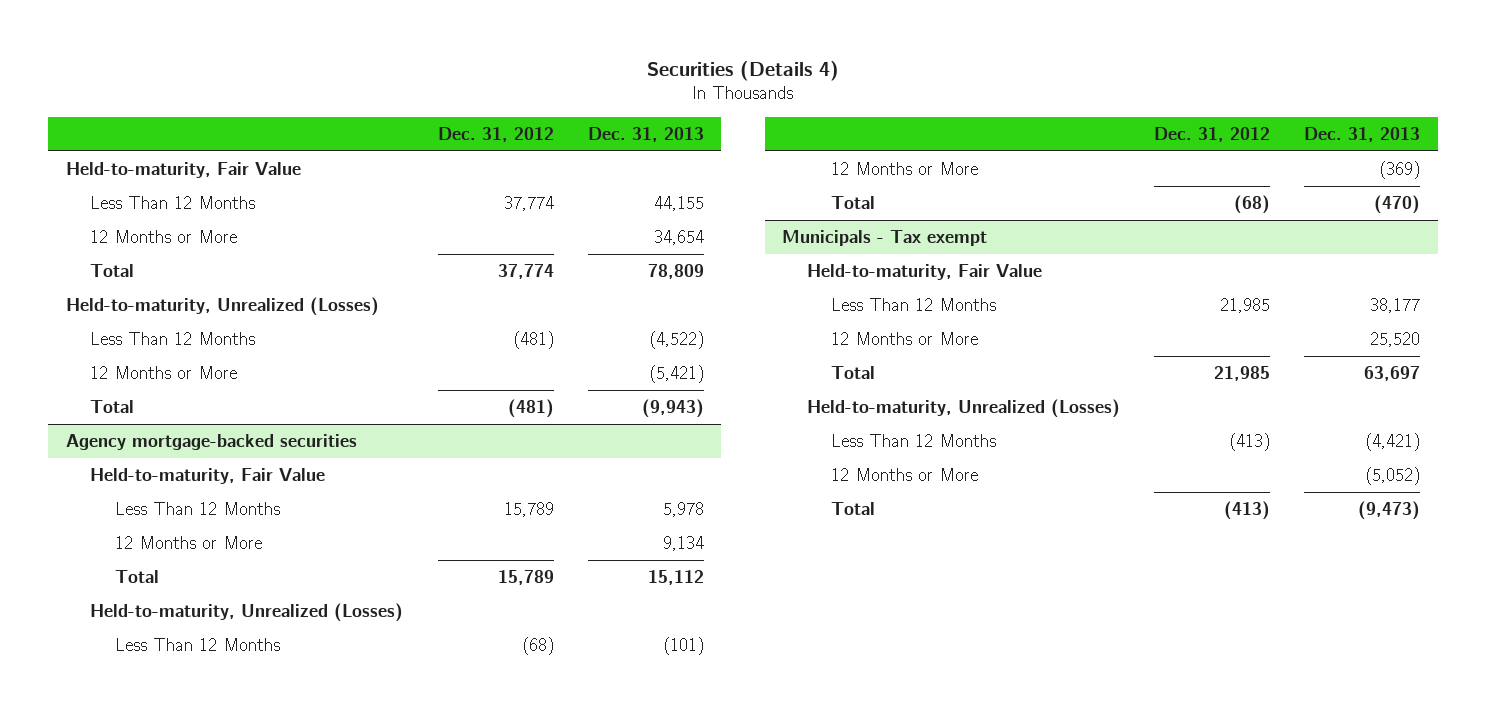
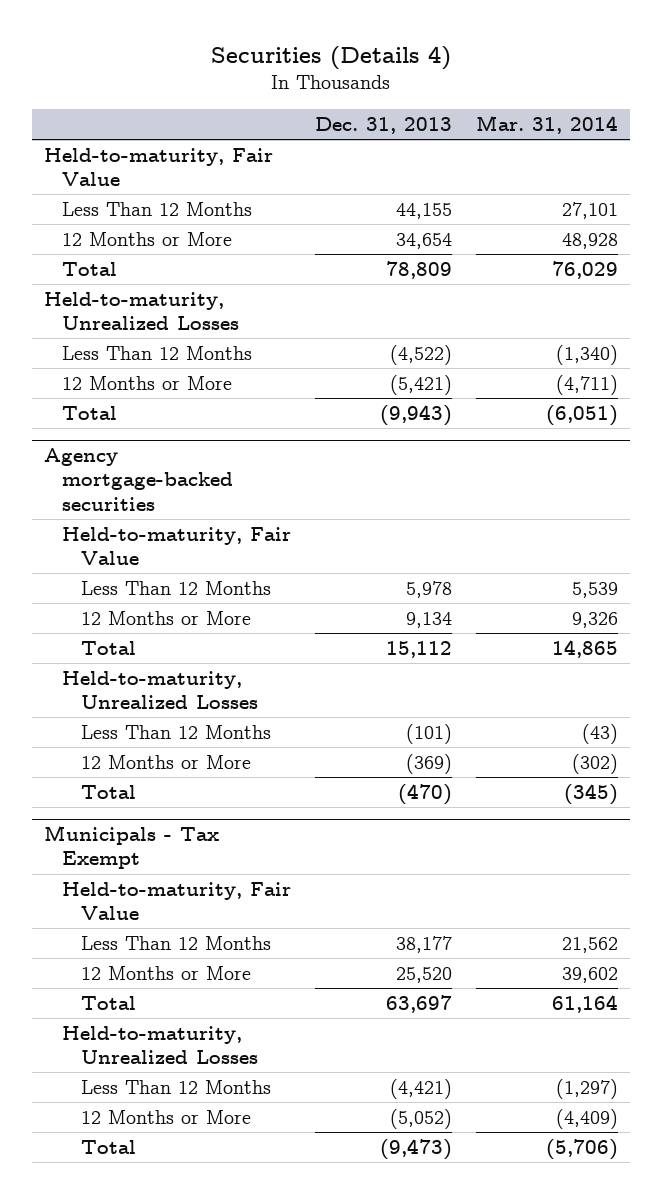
- | Dec. 31, 2012 | Dec. 31, 2013
+ | Dec. 31, 2013 | Mar. 31, 2014
- Held-to-maturity, Unrealized (Losses)
+ Held-to-maturity, Unrealized Losses
@ Agency mortgage-backed securities
- Held-to-maturity, Unrealized (Losses)
+ Held-to-maturity, Unrealized Losses
- Municipals - Tax exempt
+ Municipals - Tax Exempt
- Held-to-maturity, Unrealized (Losses)
+ Held-to-maturity, Unrealized Losses

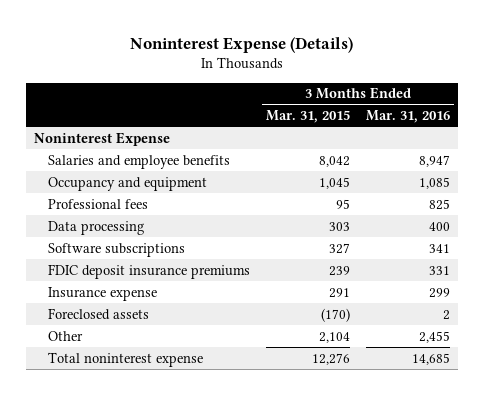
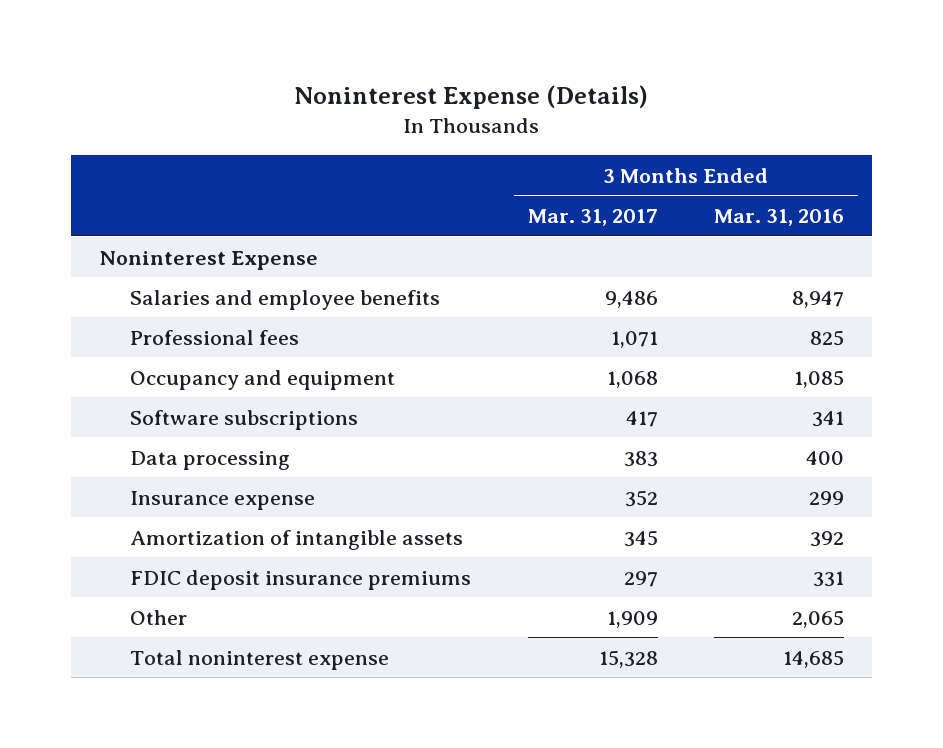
- | 3 Months Ended Mar. 31, 2015 | 3 Months Ended Mar. 31, 2016
+ | 3 Months Ended Mar. 31, 2017 | 3 Months Ended Mar. 31, 2016
moved down: Occupancy and equipment | 1,068 | 1,085
moved down: Data processing | 383 | 400
- Foreclosed assets | (170) | 2
- Other | 2,104 | 2,455
+ Amortization of intangible assets | 345 | 392
moved down: FDIC deposit insurance premiums | 297 | 331
+ Other | 1,909 | 2,065

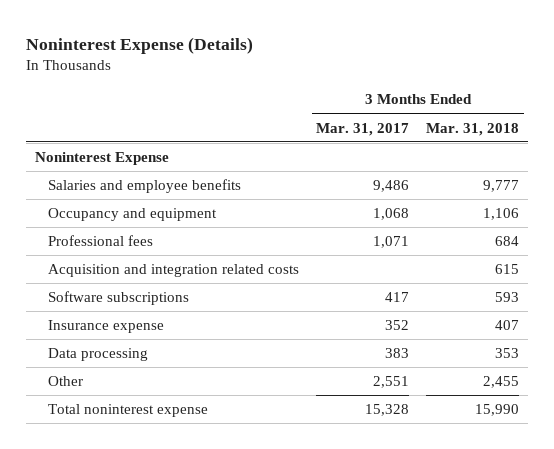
- | 3 Months Ended Mar. 31, 2017 | 3 Months Ended Mar. 31, 2016
+ | 3 Months Ended Mar. 31, 2017 | 3 Months Ended Mar. 31, 2018
moved down: Professional fees | 1,071 | 684
+ Acquisition and integration related costs | | 615
- Amortization of intangible assets | 345 | 392
- FDIC deposit insurance premiums | 297 | 331
- Other | 1,909 | 2,065
moved down: Data processing | 383 | 353
+ Other | 2,551 | 2,455

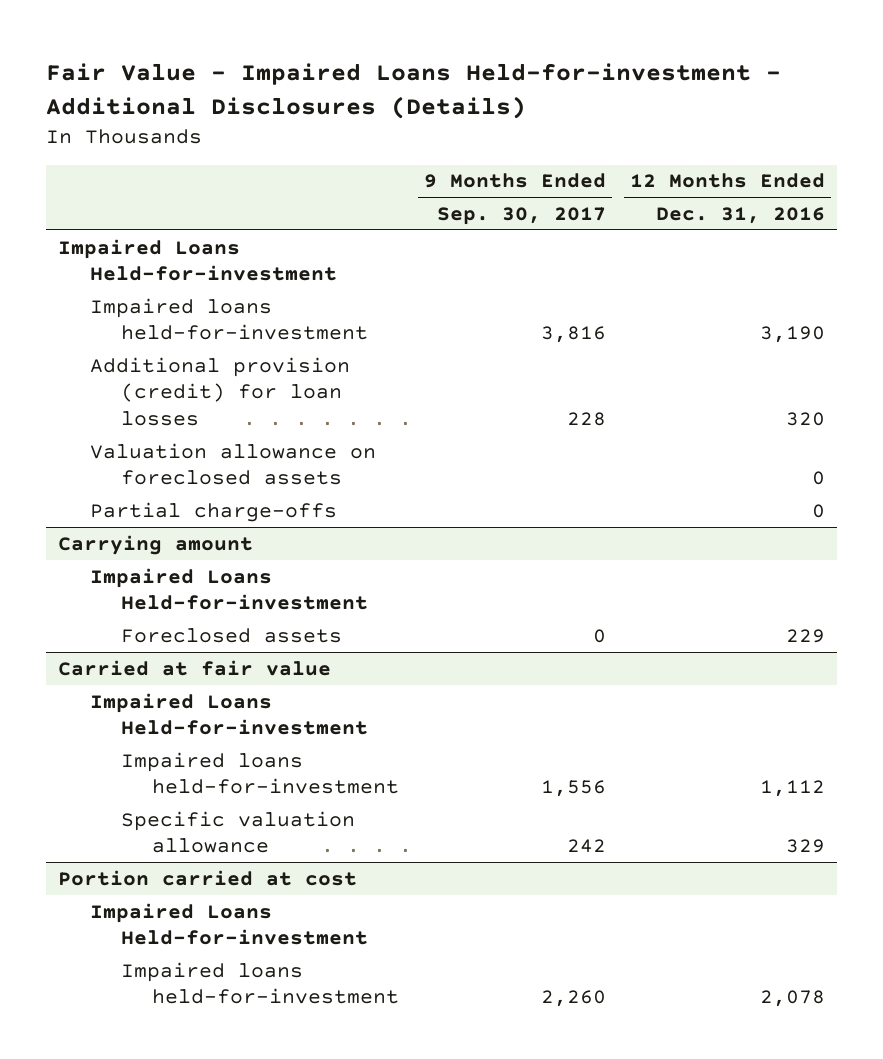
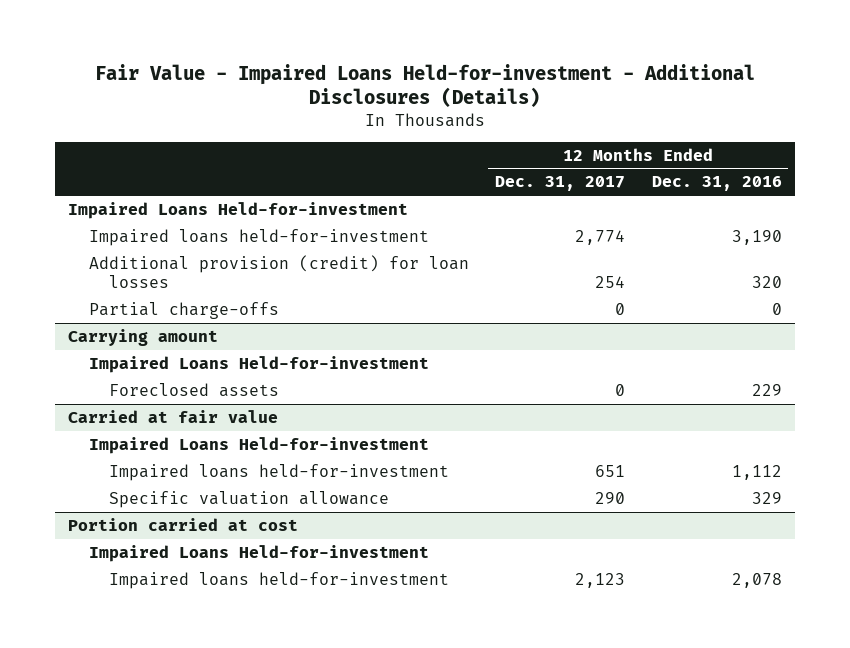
- | 9 Months Ended Sep. 30, 2017 | 12 Months Ended Dec. 31, 2016
+ | 12 Months Ended Dec. 31, 2017 | 12 Months Ended Dec. 31, 2016
- Valuation allowance on foreclosed assets | | 0

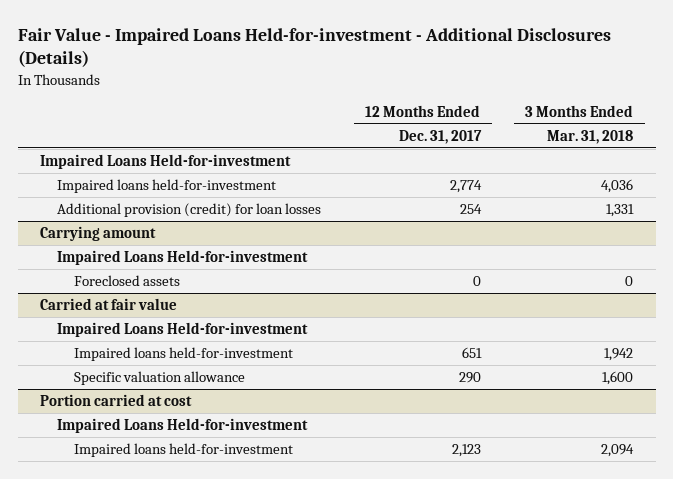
- | 12 Months Ended Dec. 31, 2017 | 12 Months Ended Dec. 31, 2016
+ | 12 Months Ended Dec. 31, 2017 | 3 Months Ended Mar. 31, 2018
- Partial charge-offs | 0 | 0

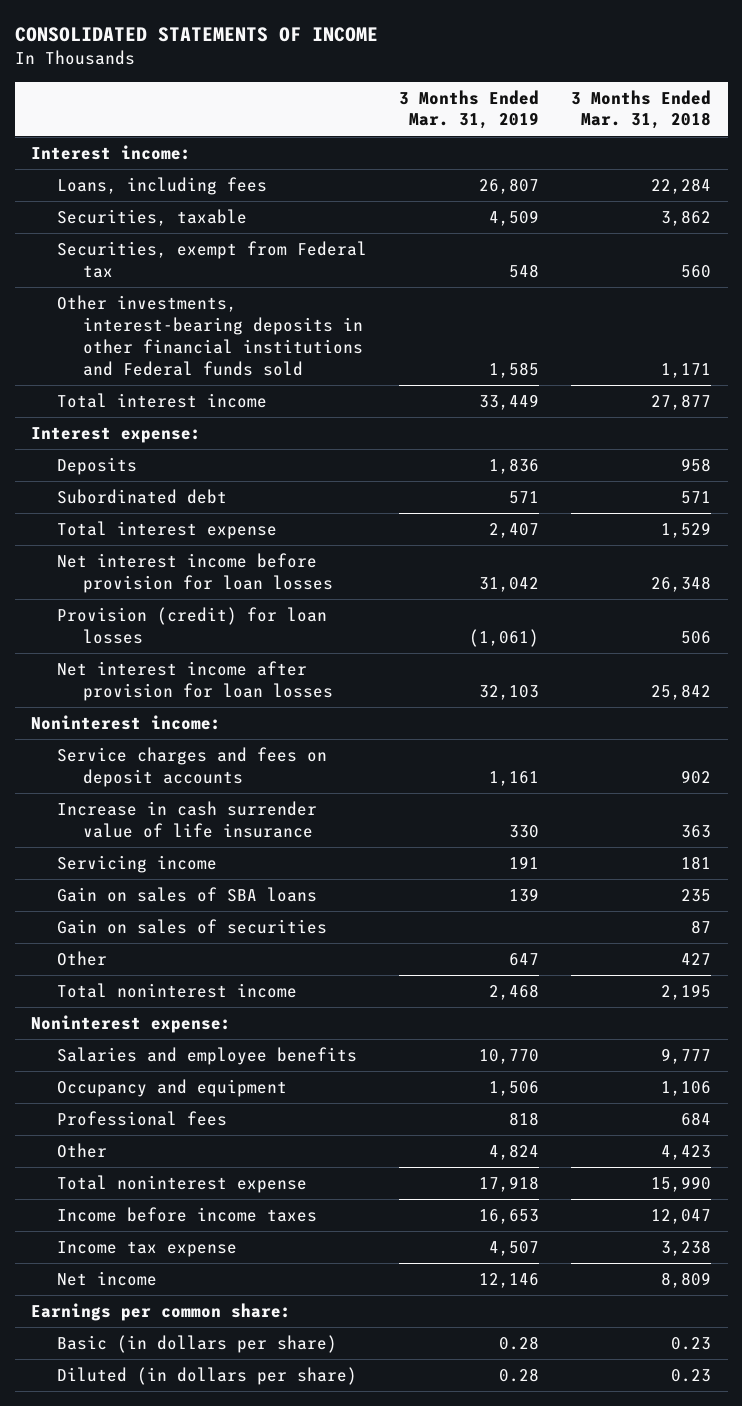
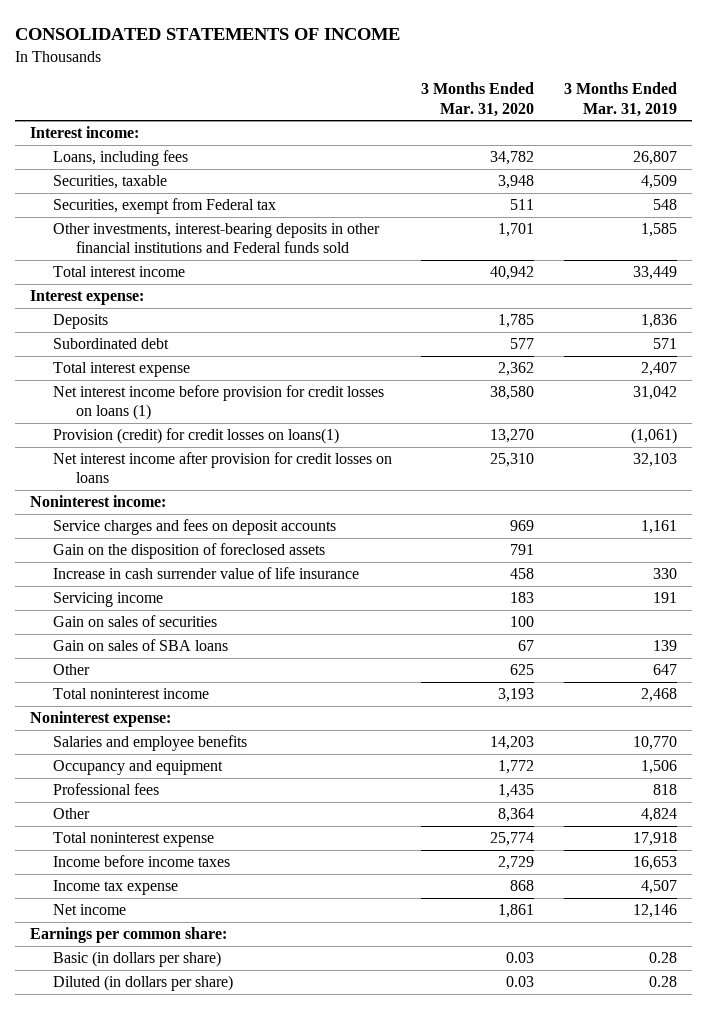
- | 3 Months Ended Mar. 31, 2019 | 3 Months Ended Mar. 31, 2018
+ | 3 Months Ended Mar. 31, 2020 | 3 Months Ended Mar. 31, 2019
- Net interest income before provision for loan losses | 31,042 | 26,348
- Provision (credit) for loan losses | (1,061) | 506
- Net interest income after provision for loan losses | 32,103 | 25,842
+ Net interest income before provision for credit losses on loans (1) | 38,580 | 31,042
+ Provision (credit) for credit losses on loans(1) | 13,270 | (1,061)
+ Net interest income after provision for credit losses on loans | 25,310 | 32,103
+ Gain on the disposition of foreclosed assets | 791 |
moved down: Gain on sales of SBA loans | 67 | 139

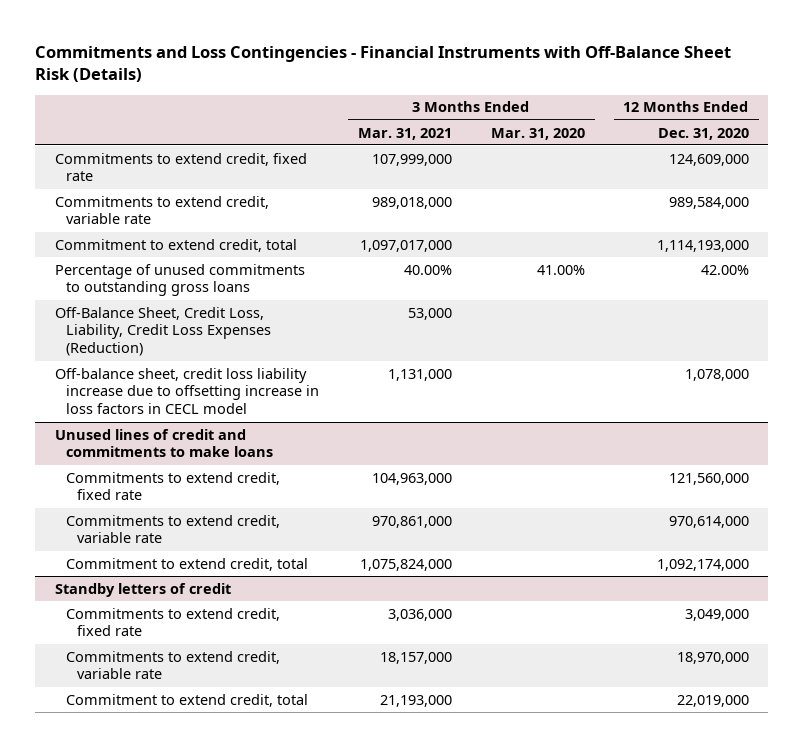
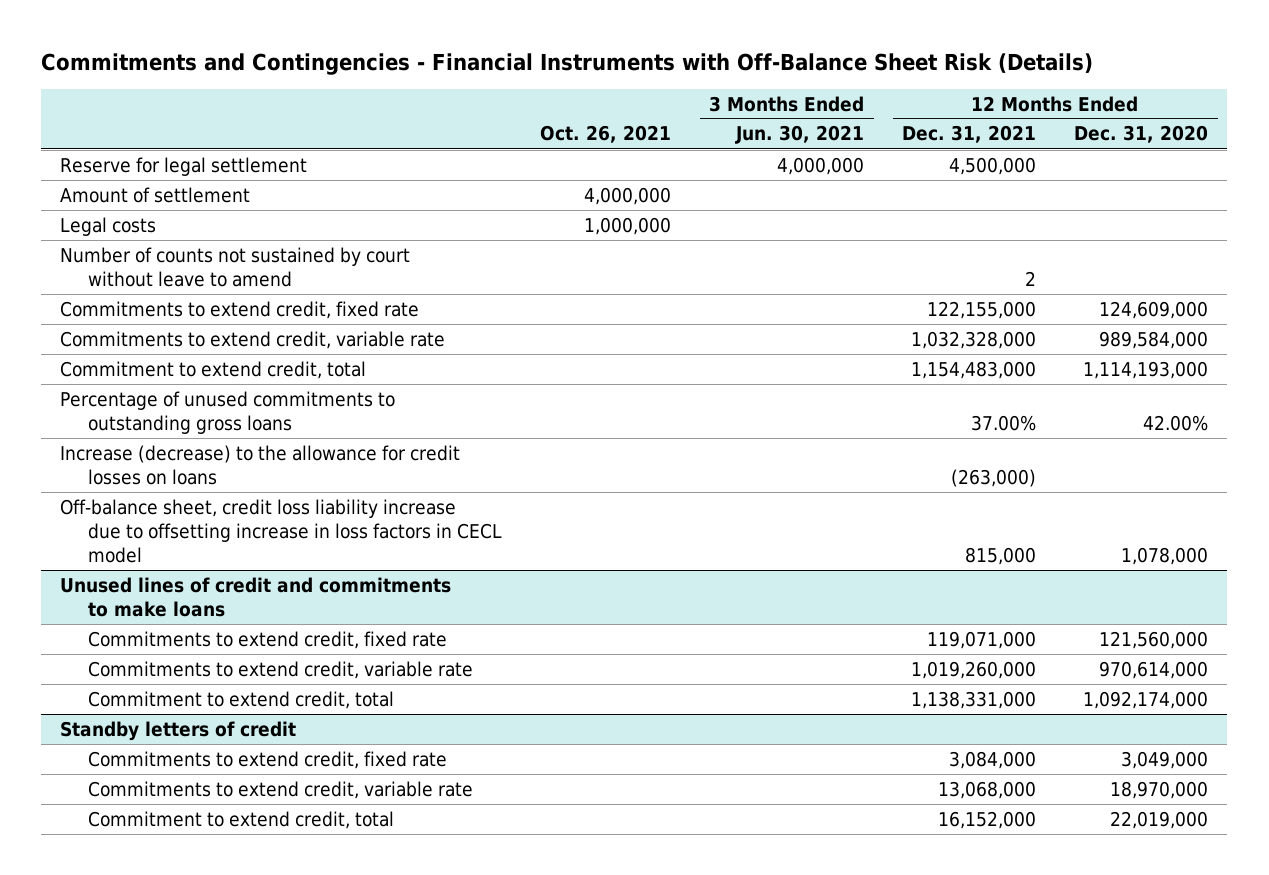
- Commitments and Loss Contingencies - Financial Instruments with Off-Balance Sheet Risk (Details)
+ Commitments and Contingencies - Financial Instruments with Off-Balance Sheet Risk (Details)
- | 3 Months Ended Mar. 31, 2021 | 3 Months Ended Mar. 31, 2020 | 12 Months Ended Dec. 31, 2020
+ | Oct. 26, 2021 | 3 Months Ended Jun. 30, 2021 | 12 Months Ended Dec. 31, 2021 | 12 Months Ended Dec. 31, 2020
+ Reserve for legal settlement | | 4,000,000 | 4,500,000 |
+ Amount of settlement | 4,000,000 | | |
+ Legal costs | 1,000,000 | | |
+ Number of counts not sustained by court without leave to amend | | | 2 |
- Off-Balance Sheet, Credit Loss, Liability, Credit Loss Expenses (Reduction) | 53,000 | |
+ Increase (decrease) to the allowance for credit losses on loans | | | (263,000) |

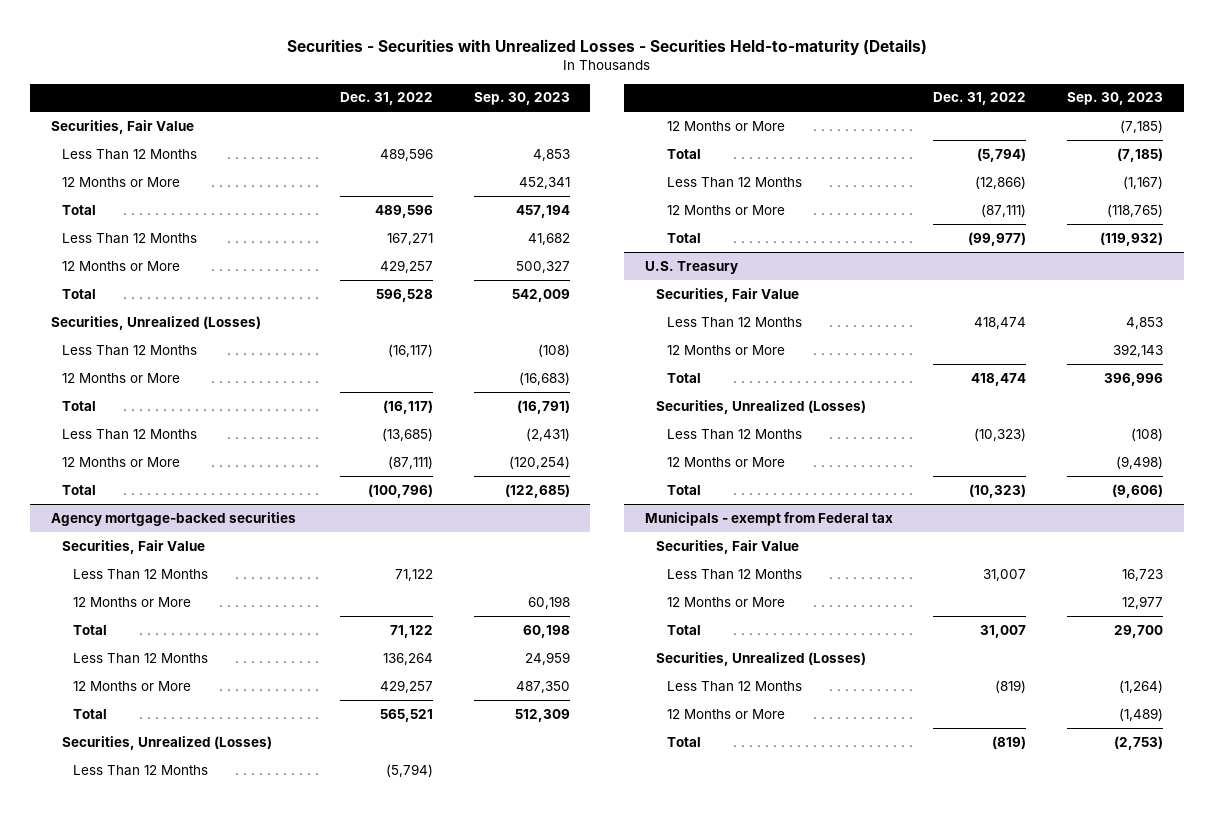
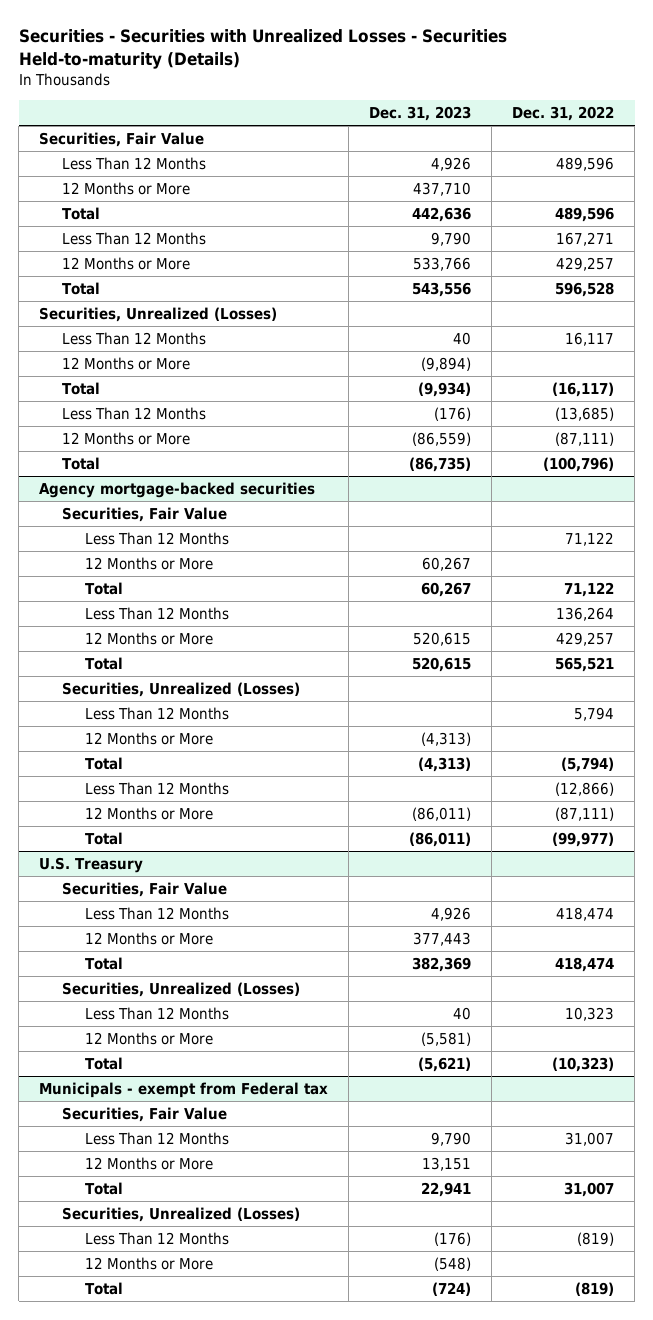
- | Dec. 31, 2022 | Sep. 30, 2023
+ | Dec. 31, 2023 | Dec. 31, 2022
- Less Than 12 Months | (16,117) | (108)
+ Less Than 12 Months | 40 | 16,117
@ Agency mortgage-backed securities
- Less Than 12 Months | (5,794) |
+ Less Than 12 Months | | 5,794
@ U.S. Treasury
- Less Than 12 Months | (10,323) | (108)
+ Less Than 12 Months | 40 | 10,323

